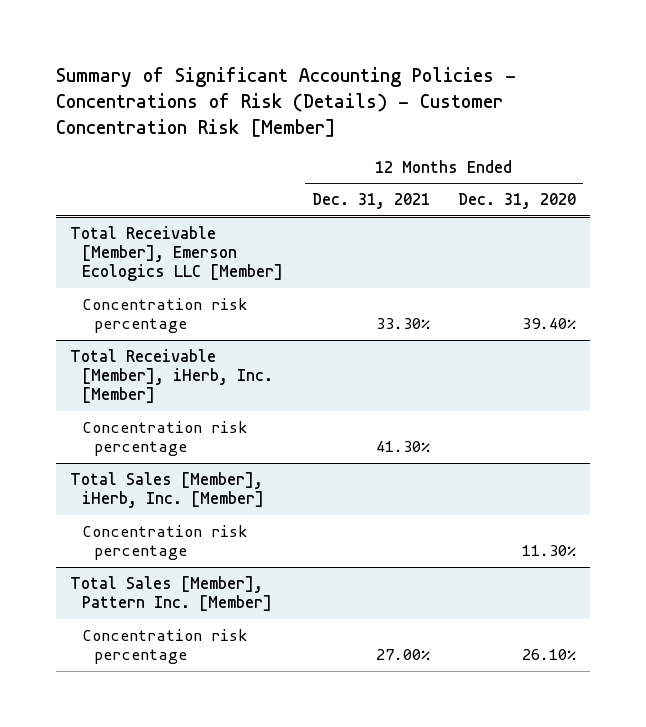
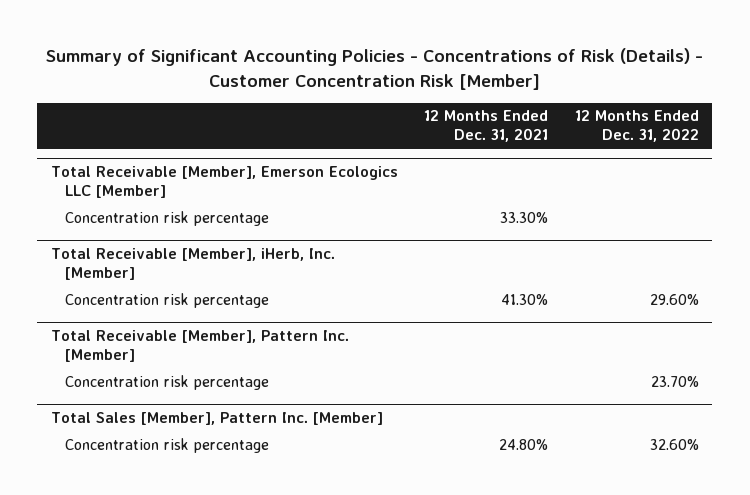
- | 12 Months Ended Dec. 31, 2021 | 12 Months Ended Dec. 31, 2020
+ | 12 Months Ended Dec. 31, 2021 | 12 Months Ended Dec. 31, 2022
- Total Sales [Member], iHerb, Inc. [Member]
+ Total Receivable [Member], Pattern Inc. [Member]
@ Total Sales [Member], Pattern Inc. [Member]
- Concentration risk percentage | 27.00% | 26.10%
+ Concentration risk percentage | 24.80% | 32.60%

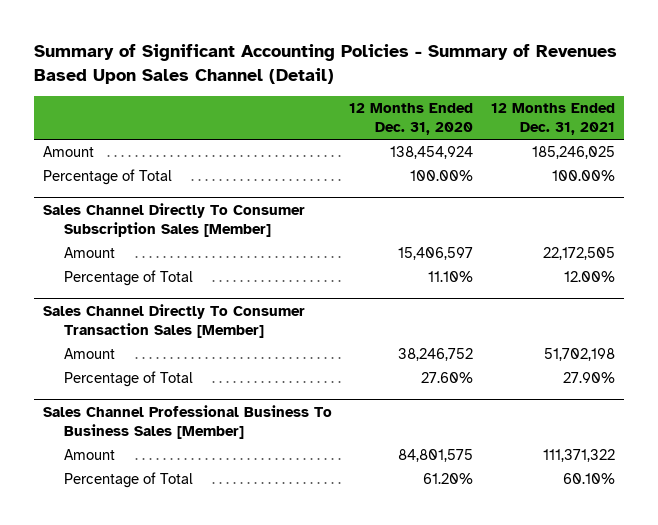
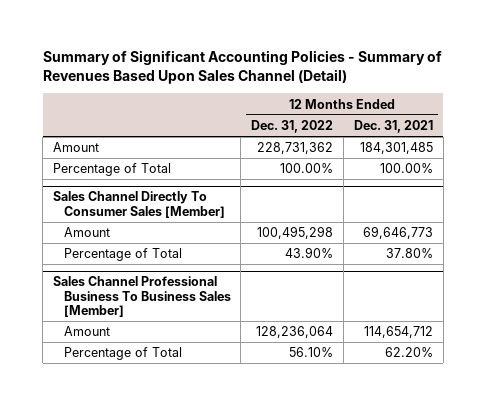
- | 12 Months Ended Dec. 31, 2020 | 12 Months Ended Dec. 31, 2021
+ | 12 Months Ended Dec. 31, 2022 | 12 Months Ended Dec. 31, 2021
- Amount | 138,454,924 | 185,246,025
+ Amount | 228,731,362 | 184,301,485
- Sales Channel Directly To Consumer Subscription Sales [Member]
- Amount | 15,406,597 | 22,172,505
- Percentage of Total | 11.10% | 12.00%
- Sales Channel Directly To Consumer Transaction Sales [Member]
- Amount | 38,246,752 | 51,702,198
- Percentage of Total | 27.60% | 27.90%
+ Sales Channel Directly To Consumer Sales [Member]
+ Amount | 100,495,298 | 69,646,773
+ Percentage of Total | 43.90% | 37.80%
@ Sales Channel Professional Business To Business Sales [Member]
- Amount | 84,801,575 | 111,371,322
- Percentage of Total | 61.20% | 60.10%
+ Amount | 128,236,064 | 114,654,712
+ Percentage of Total | 56.10% | 62.20%

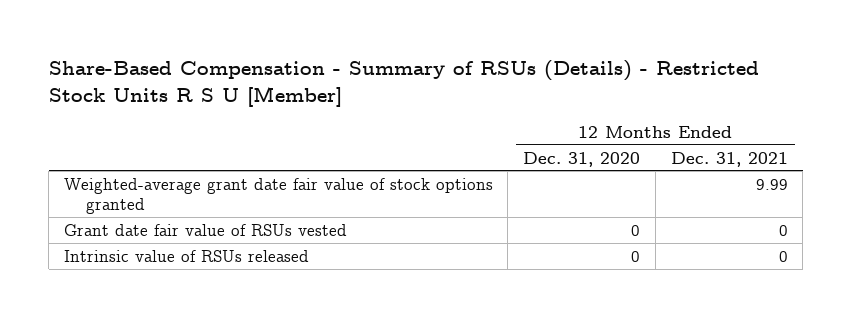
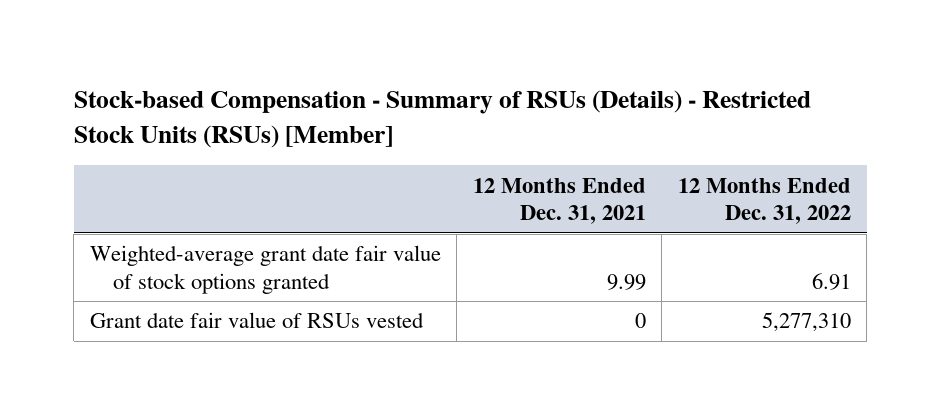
- Share-Based Compensation - Summary of RSUs (Details) - Restricted Stock Units R S U [Member]
+ Stock-based Compensation - Summary of RSUs (Details) - Restricted Stock Units (RSUs) [Member]
- | 12 Months Ended Dec. 31, 2020 | 12 Months Ended Dec. 31, 2021
+ | 12 Months Ended Dec. 31, 2021 | 12 Months Ended Dec. 31, 2022
- Intrinsic value of RSUs released | 0 | 0

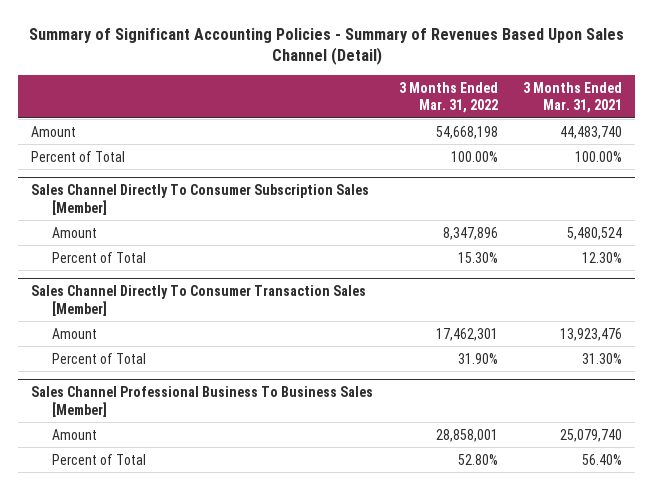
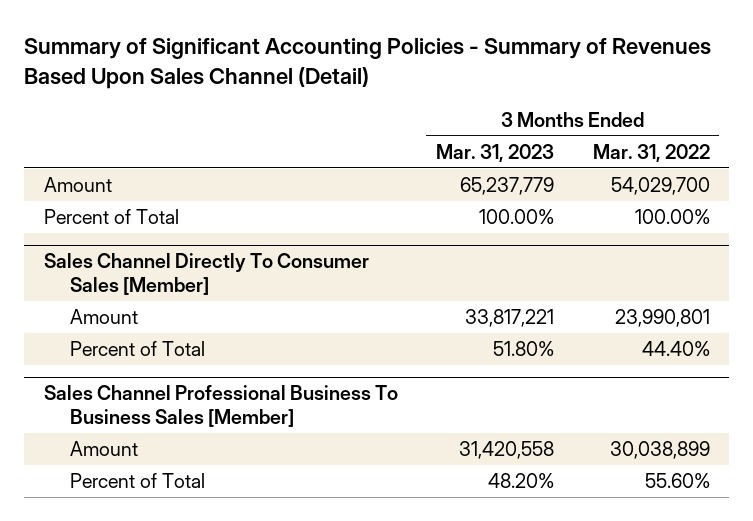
- | 3 Months Ended Mar. 31, 2022 | 3 Months Ended Mar. 31, 2021
+ | 3 Months Ended Mar. 31, 2023 | 3 Months Ended Mar. 31, 2022
- Amount | 54,668,198 | 44,483,740
+ Amount | 65,237,779 | 54,029,700
- Sales Channel Directly To Consumer Subscription Sales [Member]
- Amount | 8,347,896 | 5,480,524
- Percent of Total | 15.30% | 12.30%
- Sales Channel Directly To Consumer Transaction Sales [Member]
- Amount | 17,462,301 | 13,923,476
- Percent of Total | 31.90% | 31.30%
+ Sales Channel Directly To Consumer Sales [Member]
+ Amount | 33,817,221 | 23,990,801
+ Percent of Total | 51.80% | 44.40%
@ Sales Channel Professional Business To Business Sales [Member]
- Amount | 28,858,001 | 25,079,740
- Percent of Total | 52.80% | 56.40%
+ Amount | 31,420,558 | 30,038,899
+ Percent of Total | 48.20% | 55.60%

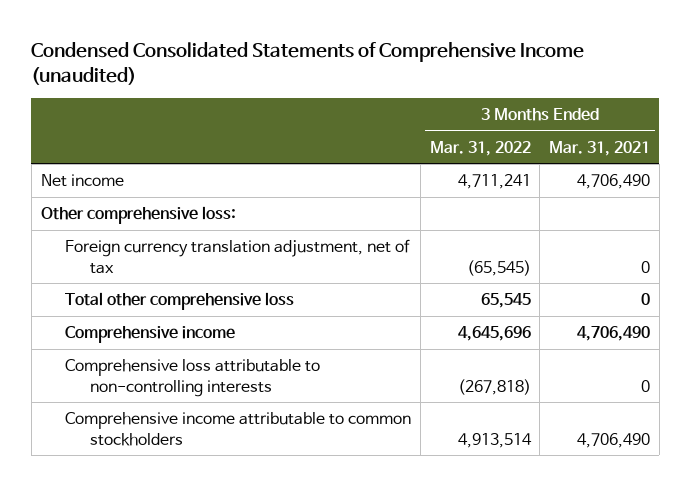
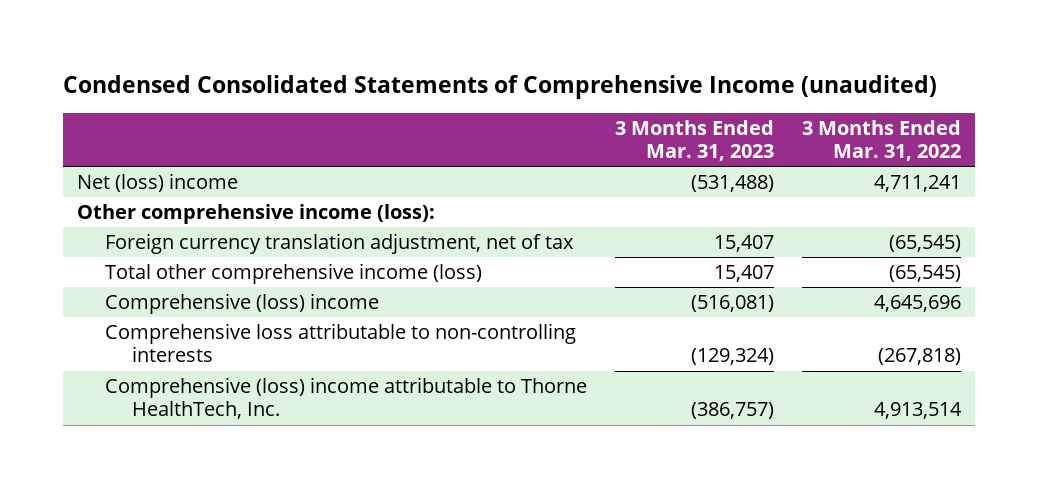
- | 3 Months Ended Mar. 31, 2022 | 3 Months Ended Mar. 31, 2021
+ | 3 Months Ended Mar. 31, 2023 | 3 Months Ended Mar. 31, 2022
- Net income | 4,711,241 | 4,706,490
- Other comprehensive loss:
+ Net (loss) income | (531,488) | 4,711,241
+ Other comprehensive income (loss):
- Total other comprehensive loss | 65,545 | 0
- Comprehensive income | 4,645,696 | 4,706,490
+ Total other comprehensive income (loss) | 15,407 | (65,545)
+ Comprehensive (loss) income | (516,081) | 4,645,696
- Comprehensive income attributable to common stockholders | 4,913,514 | 4,706,490
+ Comprehensive (loss) income attributable to Thorne HealthTech, Inc. | (386,757) | 4,913,514

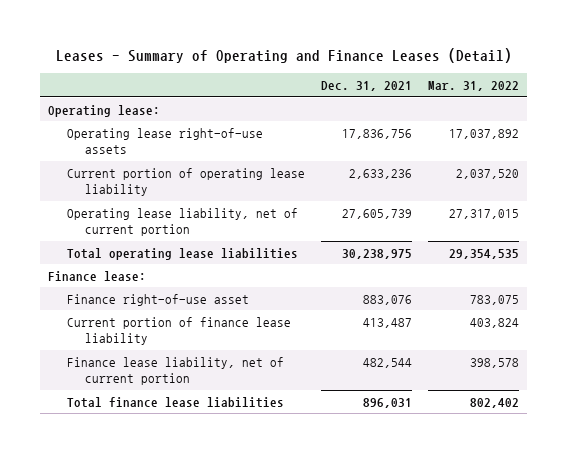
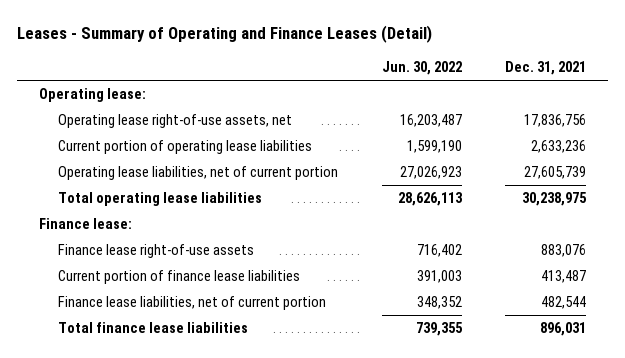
- | Dec. 31, 2021 | Mar. 31, 2022
+ | Jun. 30, 2022 | Dec. 31, 2021
- Operating lease right-of-use assets | 17,836,756 | 17,037,892
- Current portion of operating lease liability | 2,633,236 | 2,037,520
- Operating lease liability, net of current portion | 27,605,739 | 27,317,015
+ Operating lease right-of-use assets, net | 16,203,487 | 17,836,756
+ Current portion of operating lease liabilities | 1,599,190 | 2,633,236
+ Operating lease liabilities, net of current portion | 27,026,923 | 27,605,739
- Finance right-of-use asset | 883,076 | 783,075
- Current portion of finance lease liability | 413,487 | 403,824
- Finance lease liability, net of current portion | 482,544 | 398,578
+ Finance lease right-of-use assets | 716,402 | 883,076
+ Current portion of finance lease liabilities | 391,003 | 413,487
+ Finance lease liabilities, net of current portion | 348,352 | 482,544

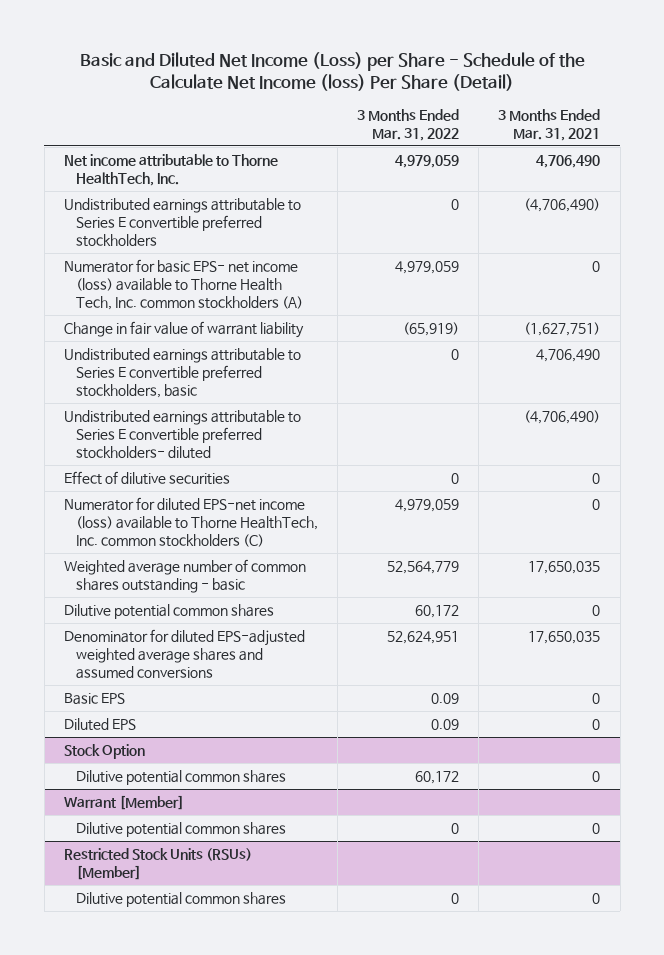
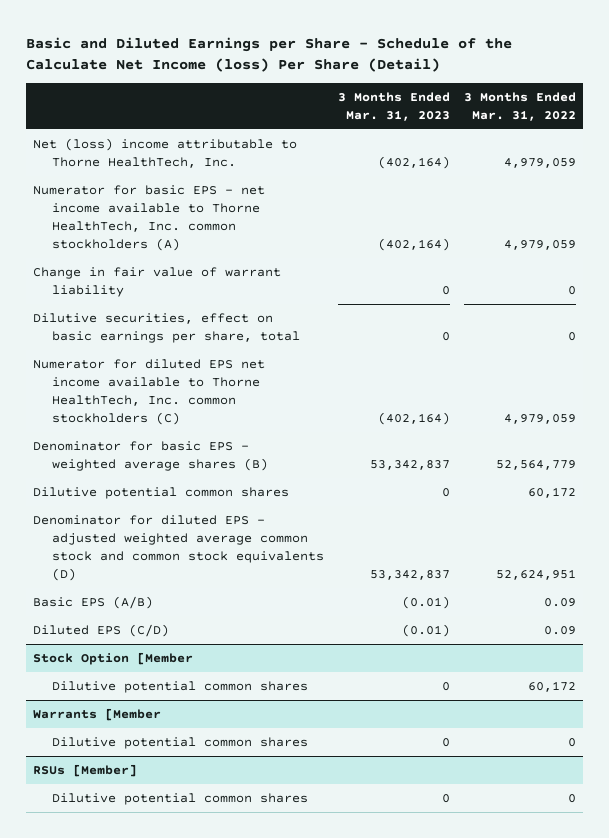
- Basic and Diluted Net Income (Loss) per Share - Schedule of the Calculate Net Income (loss) Per Share (Detail)
+ Basic and Diluted Earnings per Share - Schedule of the Calculate Net Income (loss) Per Share (Detail)
- | 3 Months Ended Mar. 31, 2022 | 3 Months Ended Mar. 31, 2021
+ | 3 Months Ended Mar. 31, 2023 | 3 Months Ended Mar. 31, 2022
- Net income attributable to Thorne HealthTech, Inc. | 4,979,059 | 4,706,490
- Undistributed earnings attributable to Series E convertible preferred stockholders | 0 | (4,706,490)
- Numerator for basic EPS- net income (loss) available to Thorne Health Tech, Inc. common stockholders (A) | 4,979,059 | 0
- Change in fair value of warrant liability | (65,919) | (1,627,751)
- Undistributed earnings attributable to Series E convertible preferred stockholders, basic | 0 | 4,706,490
- Undistributed earnings attributable to Series E convertible preferred stockholders- diluted | | (4,706,490)
- Effect of dilutive securities | 0 | 0
- Numerator for diluted EPS-net income (loss) available to Thorne HealthTech, Inc. common stockholders (C) | 4,979,059 | 0
- Weighted average number of common shares outstanding - basic | 52,564,779 | 17,650,035
+ Net (loss) income attributable to Thorne HealthTech, Inc. | (402,164) | 4,979,059
+ Numerator for basic EPS - net income available to Thorne HealthTech, Inc. common stockholders (A) | (402,164) | 4,979,059
+ Change in fair value of warrant liability | 0 | 0
+ Dilutive securities, effect on basic earnings per share, total | 0 | 0
+ Numerator for diluted EPS net income available to Thorne HealthTech, Inc. common stockholders (C) | (402,164) | 4,979,059
+ Denominator for basic EPS - weighted average shares (B) | 53,342,837 | 52,564,779
- Denominator for diluted EPS-adjusted weighted average shares and assumed conversions | 52,624,951 | 17,650,035
- Basic EPS | 0.09 | 0
- Diluted EPS | 0.09 | 0
- Stock Option
+ Denominator for diluted EPS - adjusted weighted average common stock and common stock equivalents (D) | 53,342,837 | 52,624,951
+ Basic EPS (A/B) | (0.01) | 0.09
+ Diluted EPS (C/D) | (0.01) | 0.09
+ Stock Option [Member
- Warrant [Member]
+ Warrants [Member
- Restricted Stock Units (RSUs) [Member]
+ RSUs [Member]

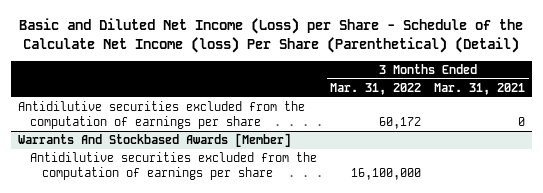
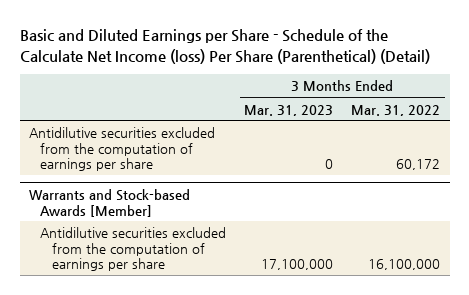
- Basic and Diluted Net Income (Loss) per Share - Schedule of the Calculate Net Income (loss) Per Share (Parenthetical) (Detail)
+ Basic and Diluted Earnings per Share - Schedule of the Calculate Net Income (loss) Per Share (Parenthetical) (Detail)
- | 3 Months Ended Mar. 31, 2022 | 3 Months Ended Mar. 31, 2021
+ | 3 Months Ended Mar. 31, 2023 | 3 Months Ended Mar. 31, 2022
- Warrants And Stockbased Awards [Member]
+ Warrants and Stock-based Awards [Member]

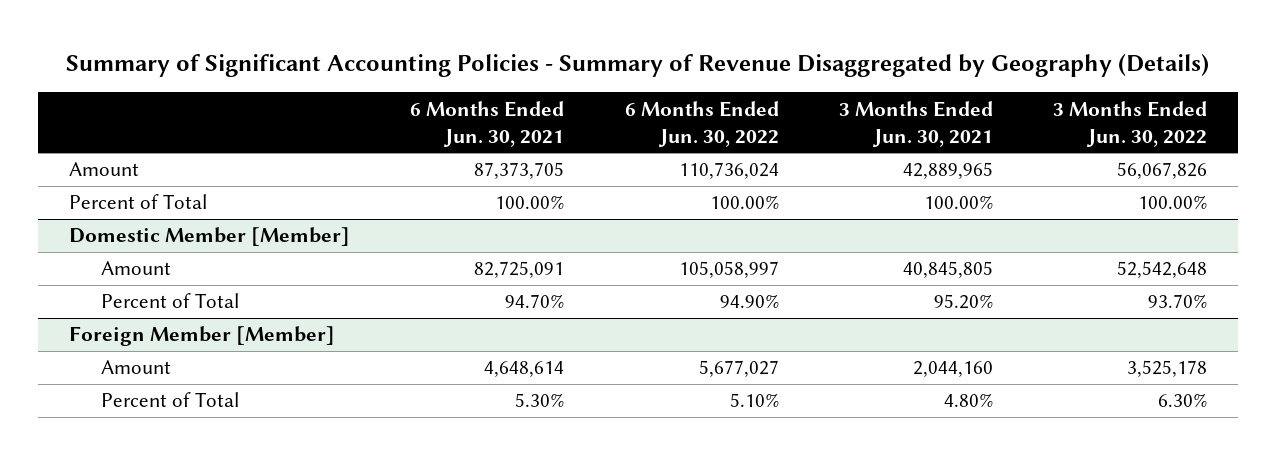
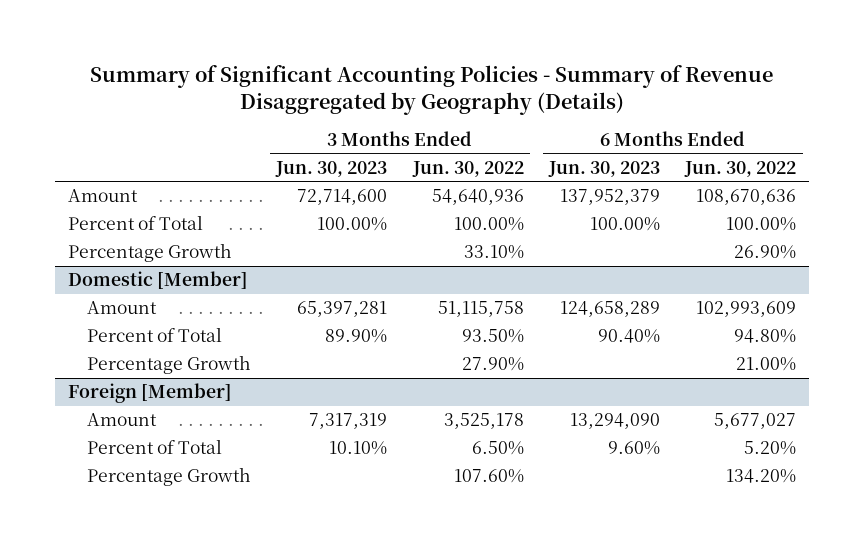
- | 6 Months Ended Jun. 30, 2021 | 6 Months Ended Jun. 30, 2022 | 3 Months Ended Jun. 30, 2021 | 3 Months Ended Jun. 30, 2022
+ | 3 Months Ended Jun. 30, 2023 | 3 Months Ended Jun. 30, 2022 | 6 Months Ended Jun. 30, 2023 | 6 Months Ended Jun. 30, 2022
- Amount | 87,373,705 | 110,736,024 | 42,889,965 | 56,067,826
+ Amount | 72,714,600 | 54,640,936 | 137,952,379 | 108,670,636
- Domestic Member [Member]
- Amount | 82,725,091 | 105,058,997 | 40,845,805 | 52,542,648
- Percent of Total | 94.70% | 94.90% | 95.20% | 93.70%
- Foreign Member [Member]
+ Percentage Growth | | 33.10% | | 26.90%
+ Domestic [Member]
+ Amount | 65,397,281 | 51,115,758 | 124,658,289 | 102,993,609
+ Percent of Total | 89.90% | 93.50% | 90.40% | 94.80%
+ Percentage Growth | | 27.90% | | 21.00%
+ Foreign [Member]
- Percent of Total | 5.30% | 5.10% | 4.80% | 6.30%
+ Percent of Total | 10.10% | 6.50% | 9.60% | 5.20%
+ Percentage Growth | | 107.60% | | 134.20%

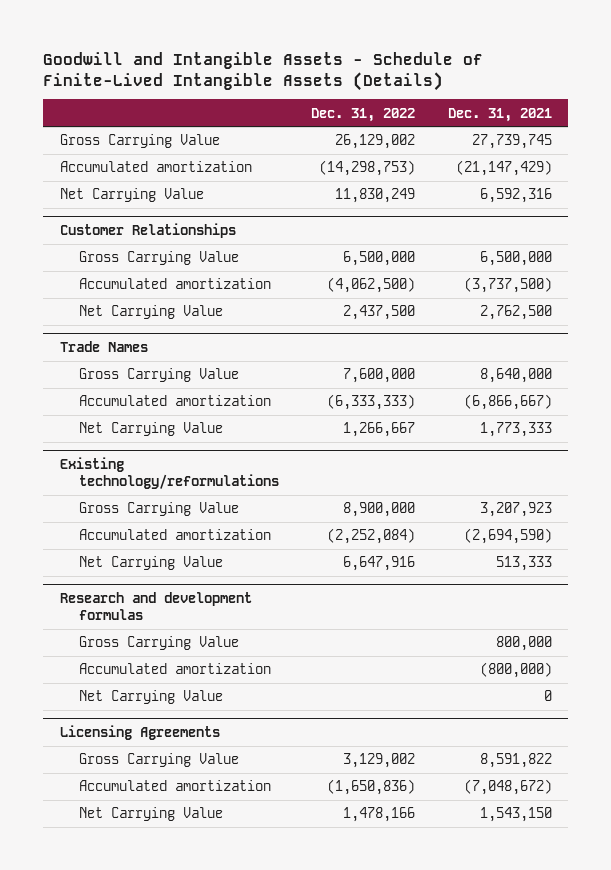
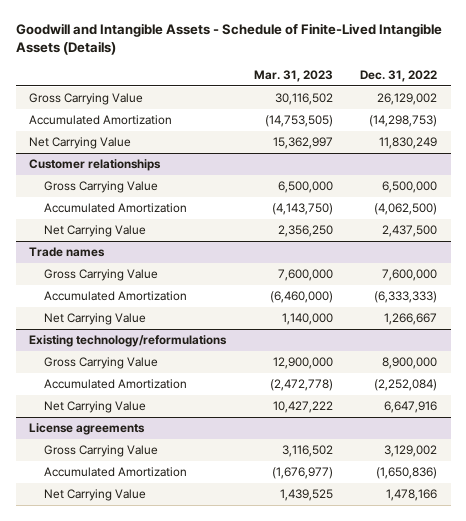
- | Dec. 31, 2022 | Dec. 31, 2021
+ | Mar. 31, 2023 | Dec. 31, 2022
- Accumulated amortization | (14,298,753) | (21,147,429)
+ Accumulated Amortization | (14,753,505) | (14,298,753)
- Customer Relationships
+ Customer relationships
- Accumulated amortization | (4,062,500) | (3,737,500)
+ Accumulated Amortization | (4,143,750) | (4,062,500)
- Trade Names
+ Trade names
- Accumulated amortization | (6,333,333) | (6,866,667)
+ Accumulated Amortization | (6,460,000) | (6,333,333)
@ Existing technology/reformulations
- Accumulated amortization | (2,252,084) | (2,694,590)
+ Accumulated Amortization | (2,472,778) | (2,252,084)
- Research and development formulas
- Gross Carrying Value | | 800,000
- Accumulated amortization | | (800,000)
- Net Carrying Value | | 0
- Licensing Agreements
+ License agreements
- Accumulated amortization | (1,650,836) | (7,048,672)
+ Accumulated Amortization | (1,676,977) | (1,650,836)

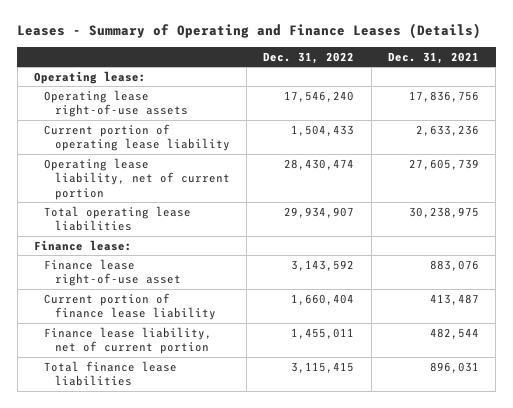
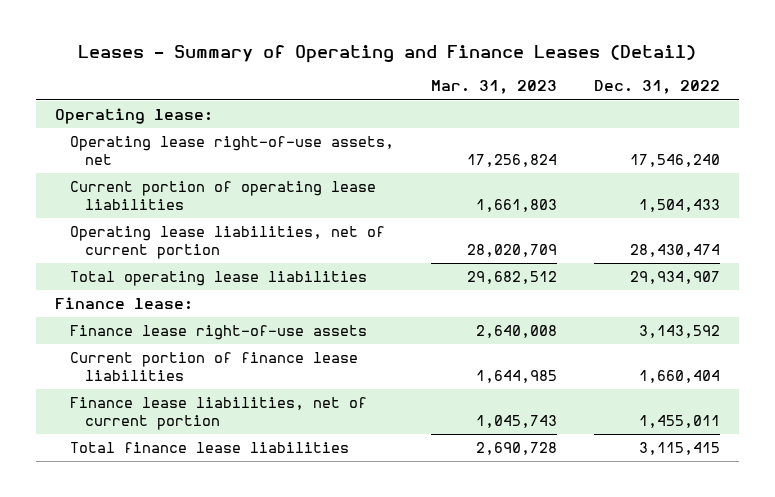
- Leases - Summary of Operating and Finance Leases (Details)
+ Leases - Summary of Operating and Finance Leases (Detail)
- | Dec. 31, 2022 | Dec. 31, 2021
+ | Mar. 31, 2023 | Dec. 31, 2022
- Operating lease right-of-use assets | 17,546,240 | 17,836,756
- Current portion of operating lease liability | 1,504,433 | 2,633,236
- Operating lease liability, net of current portion | 28,430,474 | 27,605,739
+ Operating lease right-of-use assets, net | 17,256,824 | 17,546,240
+ Current portion of operating lease liabilities | 1,661,803 | 1,504,433
+ Operating lease liabilities, net of current portion | 28,020,709 | 28,430,474
- Finance lease right-of-use asset | 3,143,592 | 883,076
- Current portion of finance lease liability | 1,660,404 | 413,487
- Finance lease liability, net of current portion | 1,455,011 | 482,544
+ Finance lease right-of-use assets | 2,640,008 | 3,143,592
+ Current portion of finance lease liabilities | 1,644,985 | 1,660,404
+ Finance lease liabilities, net of current portion | 1,045,743 | 1,455,011

